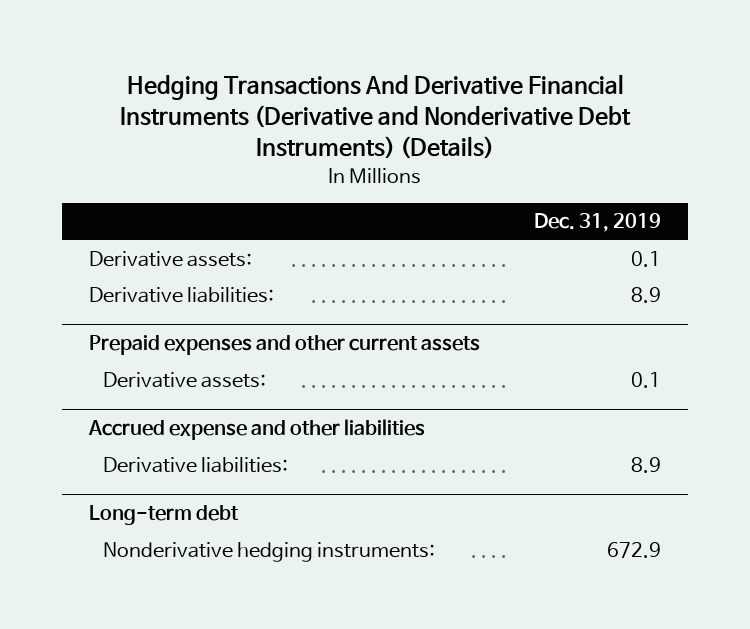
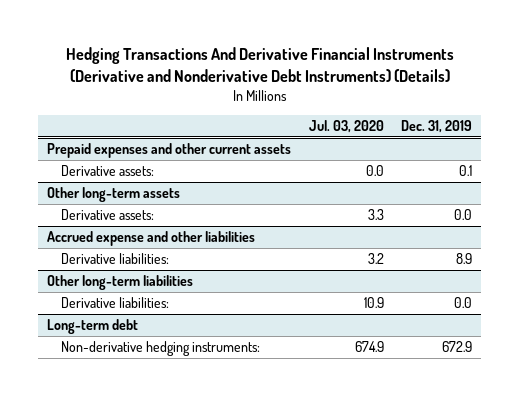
- | Dec. 31, 2019
+ | Jul. 03, 2020 | Dec. 31, 2019
- Derivative assets: | 0.1
- Derivative liabilities: | 8.9
+ Other long-term assets
+ Derivative assets: | 3.3 | 0.0
+ Other long-term liabilities
+ Derivative liabilities: | 10.9 | 0.0
@ Long-term debt
- Nonderivative hedging instruments: | 672.9
+ Non-derivative hedging instruments: | 674.9 | 672.9

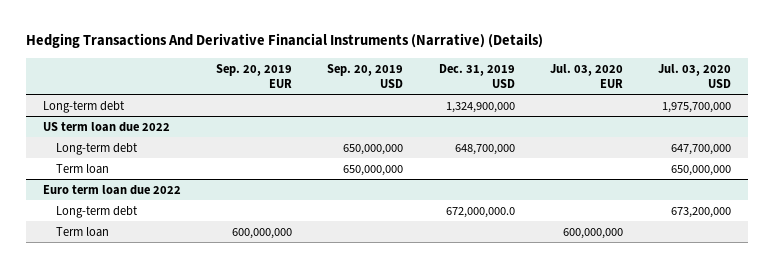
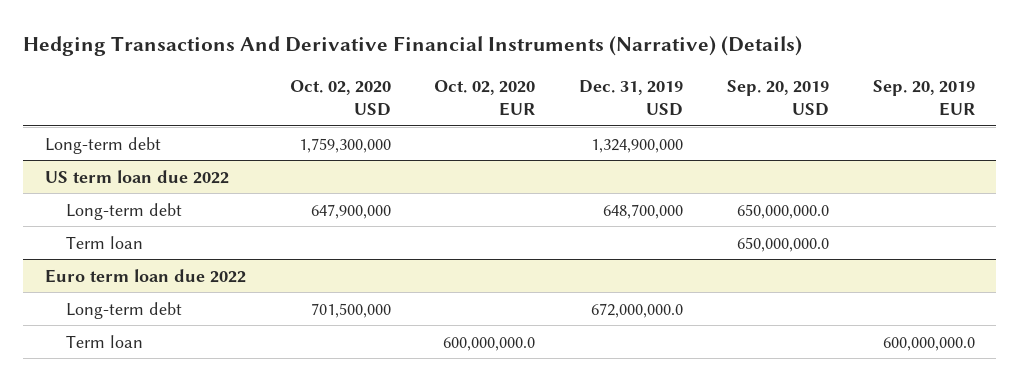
- | Sep. 20, 2019 EUR | Sep. 20, 2019 USD | Dec. 31, 2019 USD | Jul. 03, 2020 EUR | Jul. 03, 2020 USD
+ | Oct. 02, 2020 USD | Oct. 02, 2020 EUR | Dec. 31, 2019 USD | Sep. 20, 2019 USD | Sep. 20, 2019 EUR
@ US term loan due 2022
- Long-term debt | | 650,000,000 | 648,700,000 | | 647,700,000
- Term loan | | 650,000,000 | | | 650,000,000
+ Long-term debt | 647,900,000 | | 648,700,000 | 650,000,000.0 |
+ Term loan | | | | 650,000,000.0 |
@ Euro term loan due 2022
- Term loan | 600,000,000 | | | 600,000,000 |
+ Term loan | | 600,000,000.0 | | | 600,000,000.0

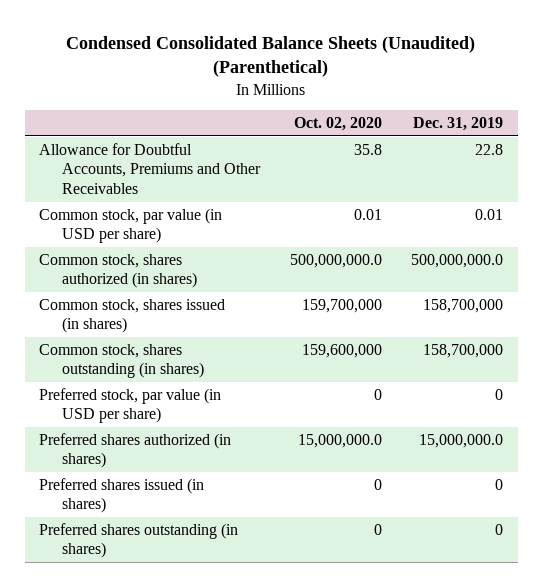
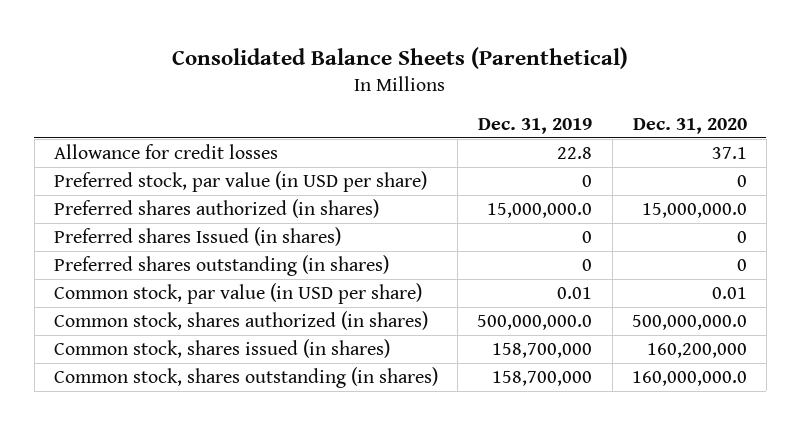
- Condensed Consolidated Balance Sheets (Unaudited) (Parenthetical)
+ Consolidated Balance Sheets (Parenthetical)
- | Oct. 02, 2020 | Dec. 31, 2019
+ | Dec. 31, 2019 | Dec. 31, 2020
- Allowance for Doubtful Accounts, Premiums and Other Receivables | 35.8 | 22.8
+ Allowance for credit losses | 22.8 | 37.1
moved up: Preferred stock, par value (in USD per share) | 0 | 0
moved up: Preferred shares authorized (in shares) | 15,000,000.0 | 15,000,000.0
+ Preferred shares Issued (in shares) | 0 | 0
moved up: Preferred shares outstanding (in shares) | 0 | 0
- Preferred shares issued (in shares) | 0 | 0

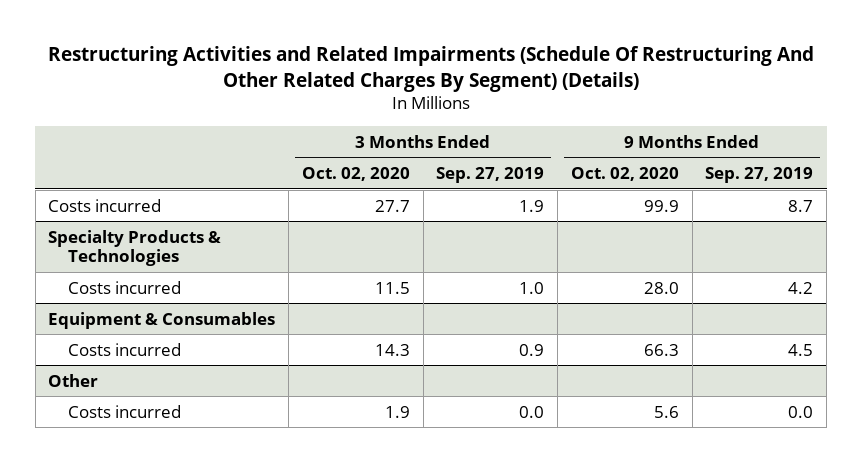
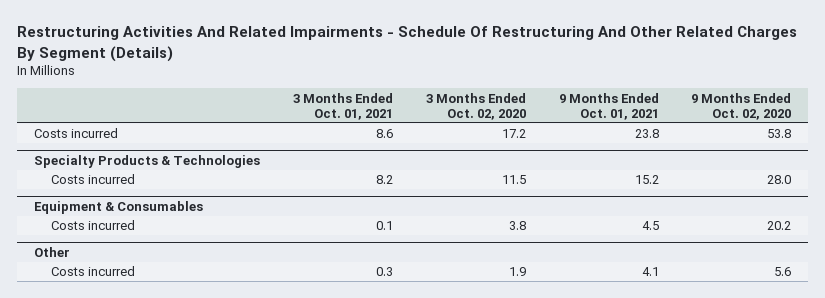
- Restructuring Activities and Related Impairments (Schedule Of Restructuring And Other Related Charges By Segment) (Details)
+ Restructuring Activities And Related Impairments - Schedule Of Restructuring And Other Related Charges By Segment (Details)
- | 3 Months Ended Oct. 02, 2020 | 3 Months Ended Sep. 27, 2019 | 9 Months Ended Oct. 02, 2020 | 9 Months Ended Sep. 27, 2019
+ | 3 Months Ended Oct. 01, 2021 | 3 Months Ended Oct. 02, 2020 | 9 Months Ended Oct. 01, 2021 | 9 Months Ended Oct. 02, 2020
- Costs incurred | 27.7 | 1.9 | 99.9 | 8.7
+ Costs incurred | 8.6 | 17.2 | 23.8 | 53.8
@ Equipment & Consumables
- Costs incurred | 14.3 | 0.9 | 66.3 | 4.5
+ Costs incurred | 0.1 | 3.8 | 4.5 | 20.2

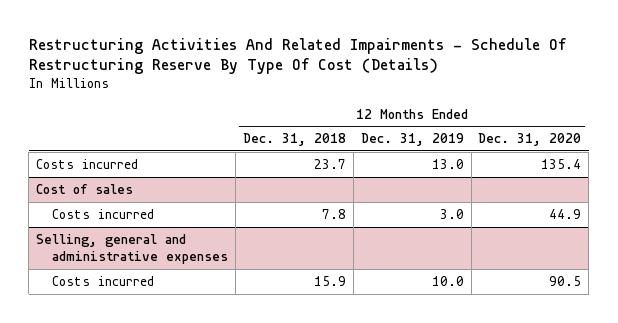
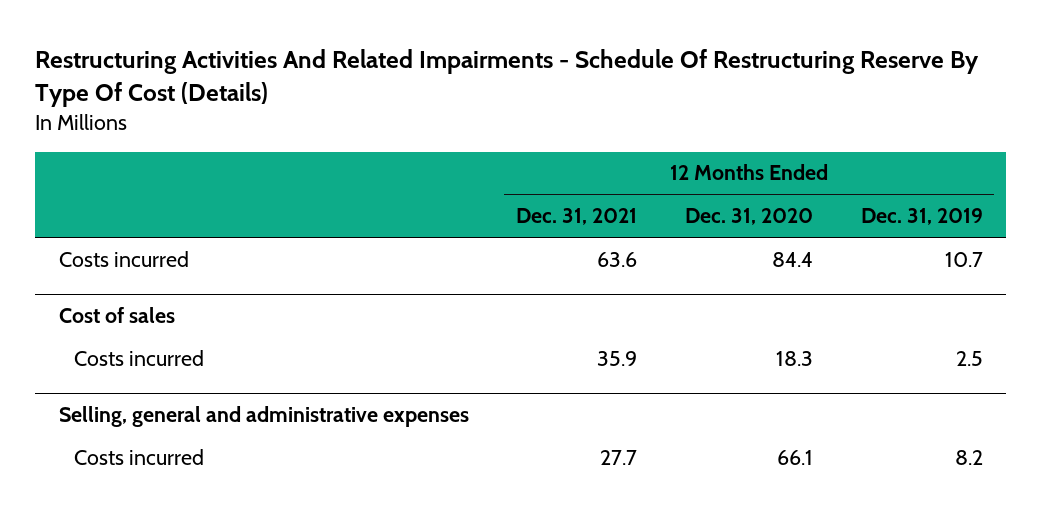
- | 12 Months Ended Dec. 31, 2018 | 12 Months Ended Dec. 31, 2019 | 12 Months Ended Dec. 31, 2020
+ | 12 Months Ended Dec. 31, 2021 | 12 Months Ended Dec. 31, 2020 | 12 Months Ended Dec. 31, 2019
- Costs incurred | 23.7 | 13.0 | 135.4
+ Costs incurred | 63.6 | 84.4 | 10.7
@ Cost of sales
- Costs incurred | 7.8 | 3.0 | 44.9
+ Costs incurred | 35.9 | 18.3 | 2.5
@ Selling, general and administrative expenses
- Costs incurred | 15.9 | 10.0 | 90.5
+ Costs incurred | 27.7 | 66.1 | 8.2

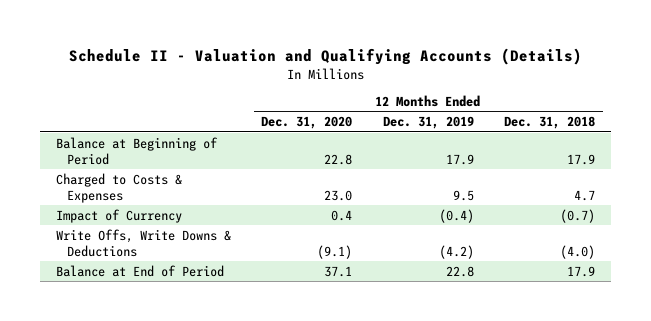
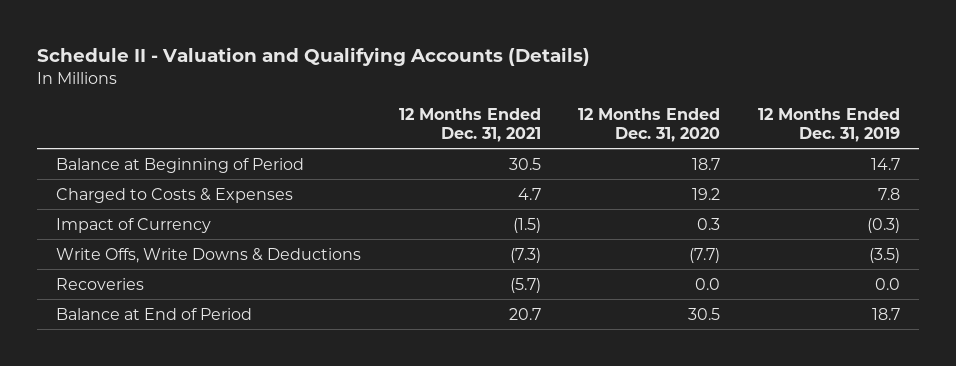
- | 12 Months Ended Dec. 31, 2020 | 12 Months Ended Dec. 31, 2019 | 12 Months Ended Dec. 31, 2018
+ | 12 Months Ended Dec. 31, 2021 | 12 Months Ended Dec. 31, 2020 | 12 Months Ended Dec. 31, 2019
- Balance at Beginning of Period | 22.8 | 17.9 | 17.9
- Charged to Costs & Expenses | 23.0 | 9.5 | 4.7
- Impact of Currency | 0.4 | (0.4) | (0.7)
- Write Offs, Write Downs & Deductions | (9.1) | (4.2) | (4.0)
- Balance at End of Period | 37.1 | 22.8 | 17.9
+ Balance at Beginning of Period | 30.5 | 18.7 | 14.7
+ Charged to Costs & Expenses | 4.7 | 19.2 | 7.8
+ Impact of Currency | (1.5) | 0.3 | (0.3)
+ Write Offs, Write Downs & Deductions | (7.3) | (7.7) | (3.5)
+ Recoveries | (5.7) | 0.0 | 0.0
+ Balance at End of Period | 20.7 | 30.5 | 18.7

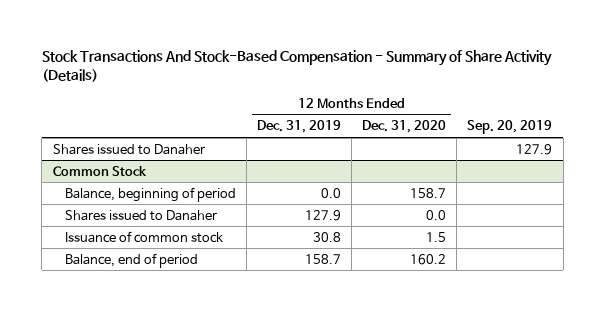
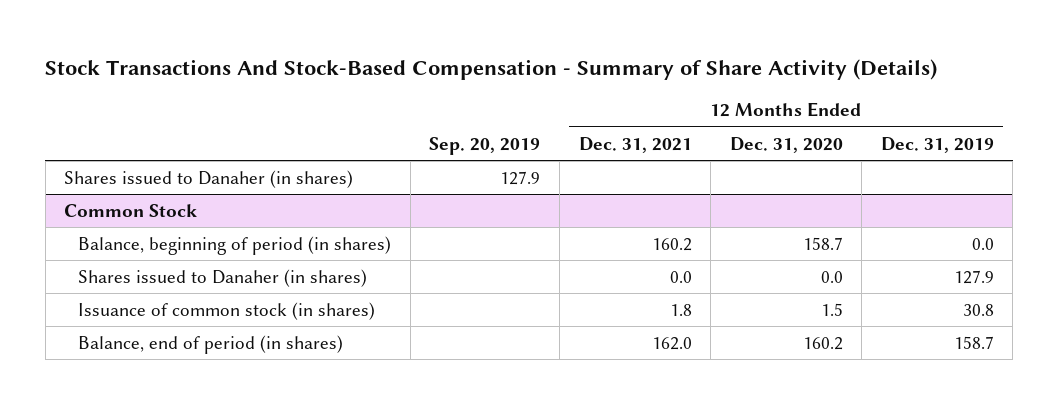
- | 12 Months Ended Dec. 31, 2019 | 12 Months Ended Dec. 31, 2020 | Sep. 20, 2019
+ | Sep. 20, 2019 | 12 Months Ended Dec. 31, 2021 | 12 Months Ended Dec. 31, 2020 | 12 Months Ended Dec. 31, 2019
- Shares issued to Danaher | | | 127.9
+ Shares issued to Danaher (in shares) | 127.9 | | |
@ Common Stock
- Balance, beginning of period | 0.0 | 158.7 |
- Shares issued to Danaher | 127.9 | 0.0 |
- Issuance of common stock | 30.8 | 1.5 |
- Balance, end of period | 158.7 | 160.2 |
+ Balance, beginning of period (in shares) | | 160.2 | 158.7 | 0.0
+ Shares issued to Danaher (in shares) | | 0.0 | 0.0 | 127.9
+ Issuance of common stock (in shares) | | 1.8 | 1.5 | 30.8
+ Balance, end of period (in shares) | | 162.0 | 160.2 | 158.7

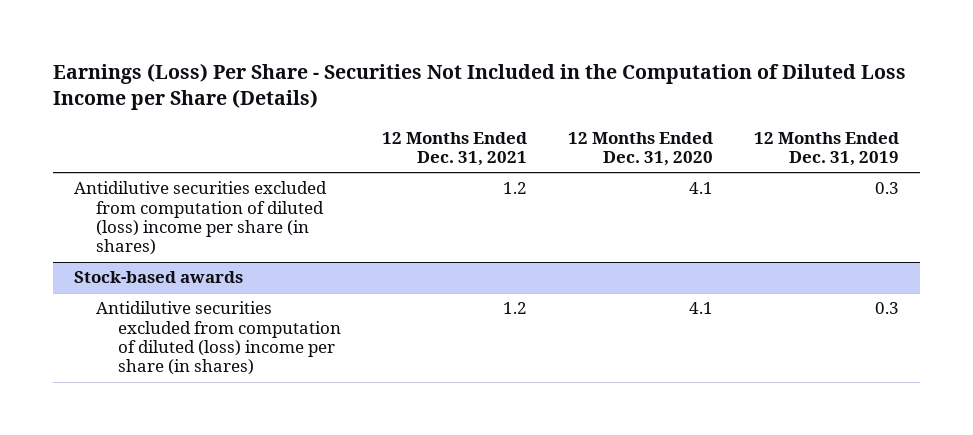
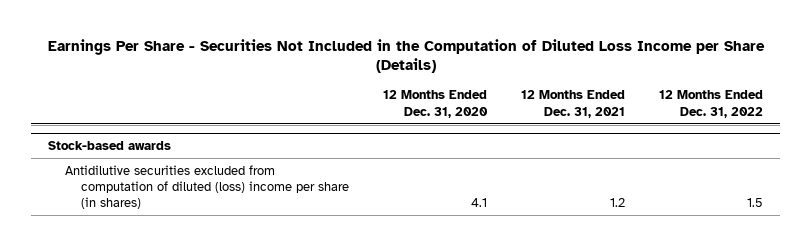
- Earnings (Loss) Per Share - Securities Not Included in the Computation of Diluted Loss Income per Share (Details)
+ Earnings Per Share - Securities Not Included in the Computation of Diluted Loss Income per Share (Details)
- | 12 Months Ended Dec. 31, 2021 | 12 Months Ended Dec. 31, 2020 | 12 Months Ended Dec. 31, 2019
+ | 12 Months Ended Dec. 31, 2020 | 12 Months Ended Dec. 31, 2021 | 12 Months Ended Dec. 31, 2022
- Antidilutive securities excluded from computation of diluted (loss) income per share (in shares) | 1.2 | 4.1 | 0.3

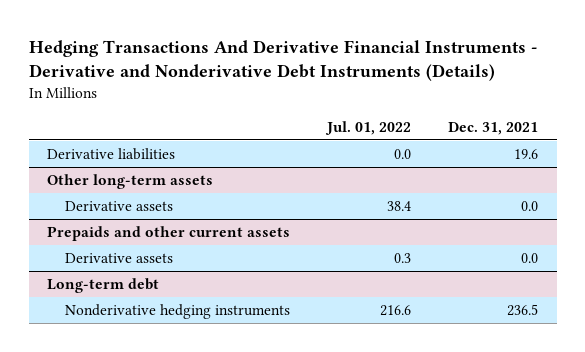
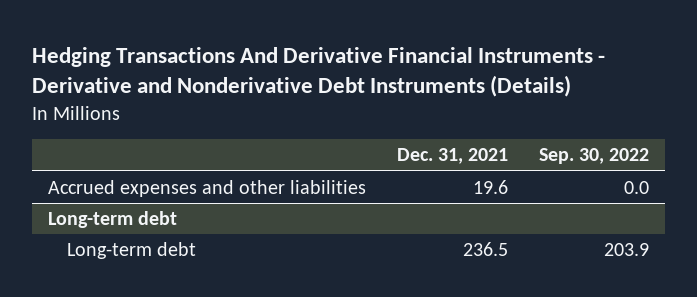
- | Jul. 01, 2022 | Dec. 31, 2021
+ | Dec. 31, 2021 | Sep. 30, 2022
- Derivative liabilities | 0.0 | 19.6
- Other long-term assets
- Derivative assets | 38.4 | 0.0
- Prepaids and other current assets
- Derivative assets | 0.3 | 0.0
+ Accrued expenses and other liabilities | 19.6 | 0.0
@ Long-term debt
- Nonderivative hedging instruments | 216.6 | 236.5
+ Long-term debt | 236.5 | 203.9

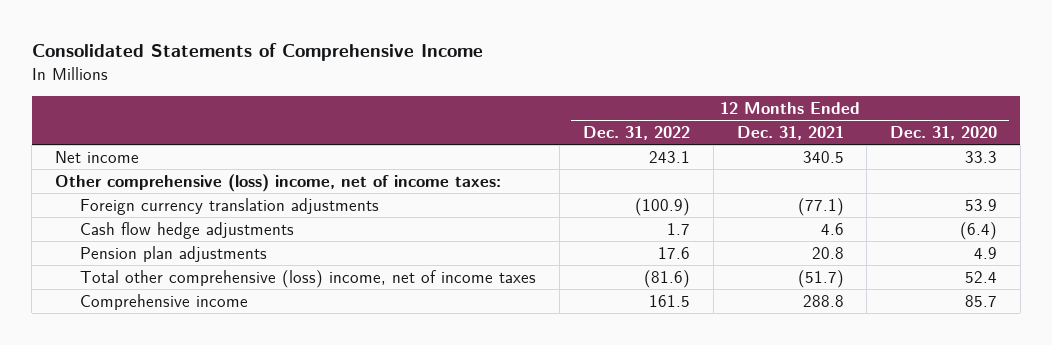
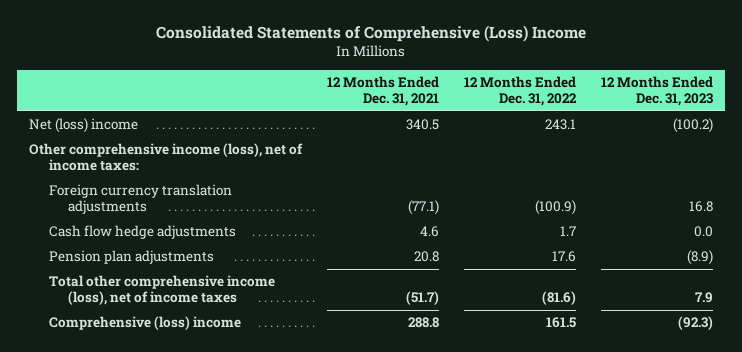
- Consolidated Statements of Comprehensive Income
+ Consolidated Statements of Comprehensive (Loss) Income
- | 12 Months Ended Dec. 31, 2022 | 12 Months Ended Dec. 31, 2021 | 12 Months Ended Dec. 31, 2020
+ | 12 Months Ended Dec. 31, 2021 | 12 Months Ended Dec. 31, 2022 | 12 Months Ended Dec. 31, 2023
- Net income | 243.1 | 340.5 | 33.3
- Other comprehensive (loss) income, net of income taxes:
+ Net (loss) income | 340.5 | 243.1 | (100.2)
+ Other comprehensive income (loss), net of income taxes:
- Total other comprehensive (loss) income, net of income taxes | (81.6) | (51.7) | 52.4
- Comprehensive income | 161.5 | 288.8 | 85.7
+ Total other comprehensive income (loss), net of income taxes | (51.7) | (81.6) | 7.9
+ Comprehensive (loss) income | 288.8 | 161.5 | (92.3)

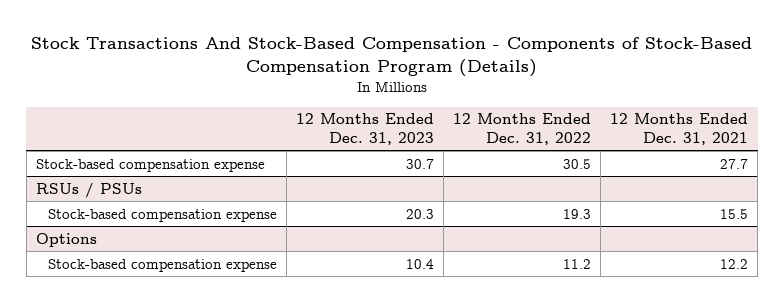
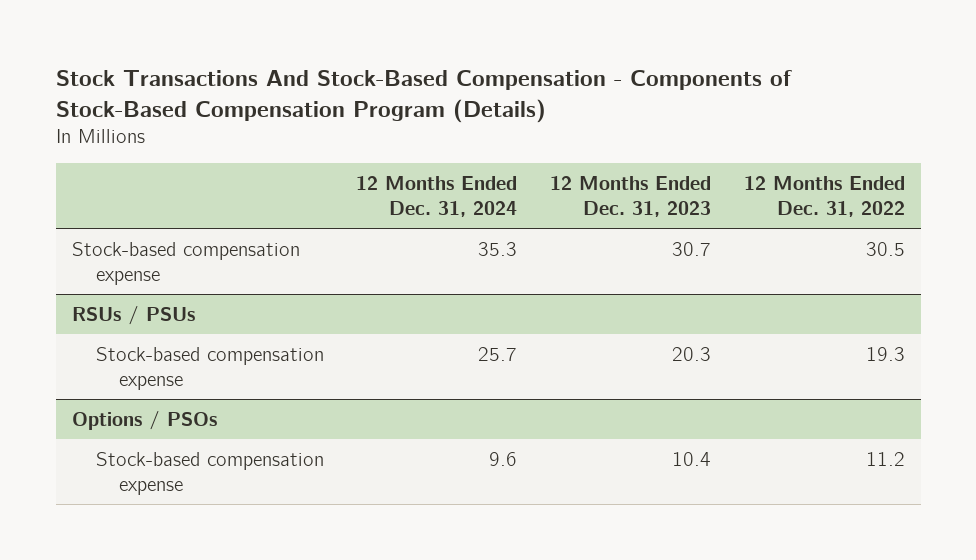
- | 12 Months Ended Dec. 31, 2023 | 12 Months Ended Dec. 31, 2022 | 12 Months Ended Dec. 31, 2021
+ | 12 Months Ended Dec. 31, 2024 | 12 Months Ended Dec. 31, 2023 | 12 Months Ended Dec. 31, 2022
- Options
+ Options / PSOs

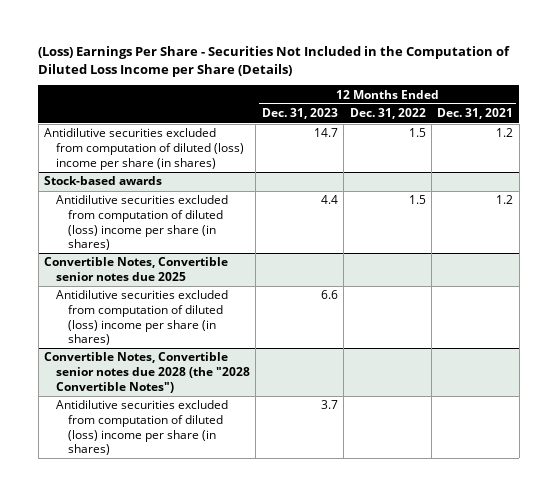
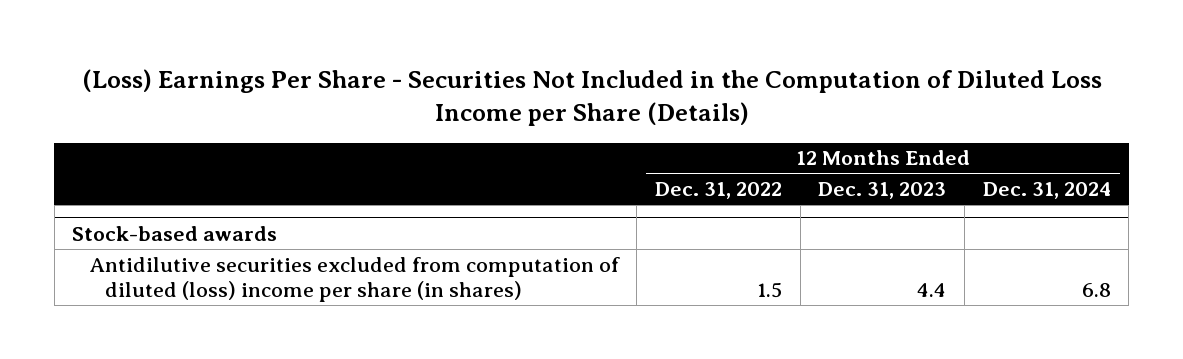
- | 12 Months Ended Dec. 31, 2023 | 12 Months Ended Dec. 31, 2022 | 12 Months Ended Dec. 31, 2021
+ | 12 Months Ended Dec. 31, 2022 | 12 Months Ended Dec. 31, 2023 | 12 Months Ended Dec. 31, 2024
- Antidilutive securities excluded from computation of diluted (loss) income per share (in shares) | 14.7 | 1.5 | 1.2
- Convertible Notes, Convertible senior notes due 2025
- Antidilutive securities excluded from computation of diluted (loss) income per share (in shares) | 6.6 | |
- Convertible Notes, Convertible senior notes due 2028 (the "2028 Convertible Notes")
- Antidilutive securities excluded from computation of diluted (loss) income per share (in shares) | 3.7 | |

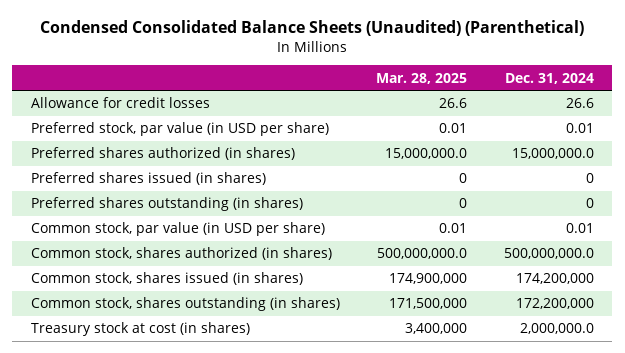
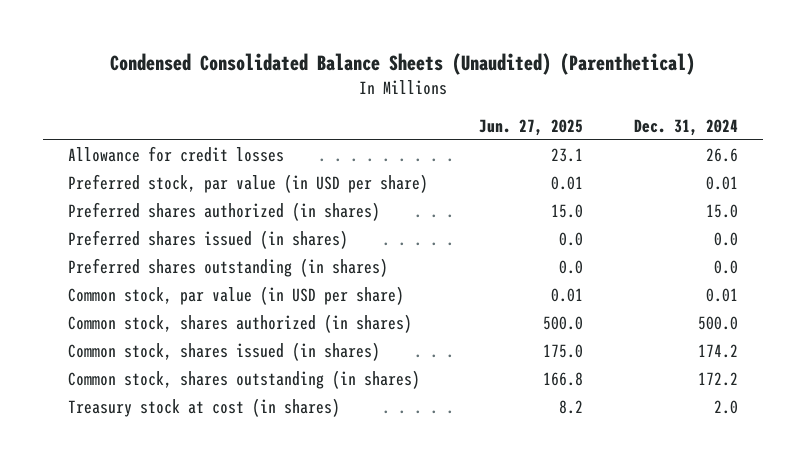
- | Mar. 28, 2025 | Dec. 31, 2024
+ | Jun. 27, 2025 | Dec. 31, 2024
- Preferred shares authorized (in shares) | 15,000,000.0 | 15,000,000.0
- Preferred shares issued (in shares) | 0 | 0
- Preferred shares outstanding (in shares) | 0 | 0
+ Preferred shares authorized (in shares) | 15.0 | 15.0
+ Preferred shares issued (in shares) | 0.0 | 0.0
+ Preferred shares outstanding (in shares) | 0.0 | 0.0
- Common stock, shares authorized (in shares) | 500,000,000.0 | 500,000,000.0
- Common stock, shares issued (in shares) | 174,900,000 | 174,200,000
- Common stock, shares outstanding (in shares) | 171,500,000 | 172,200,000
- Treasury stock at cost (in shares) | 3,400,000 | 2,000,000.0
+ Common stock, shares authorized (in shares) | 500.0 | 500.0
+ Common stock, shares issued (in shares) | 175.0 | 174.2
+ Common stock, shares outstanding (in shares) | 166.8 | 172.2
+ Treasury stock at cost (in shares) | 8.2 | 2.0

